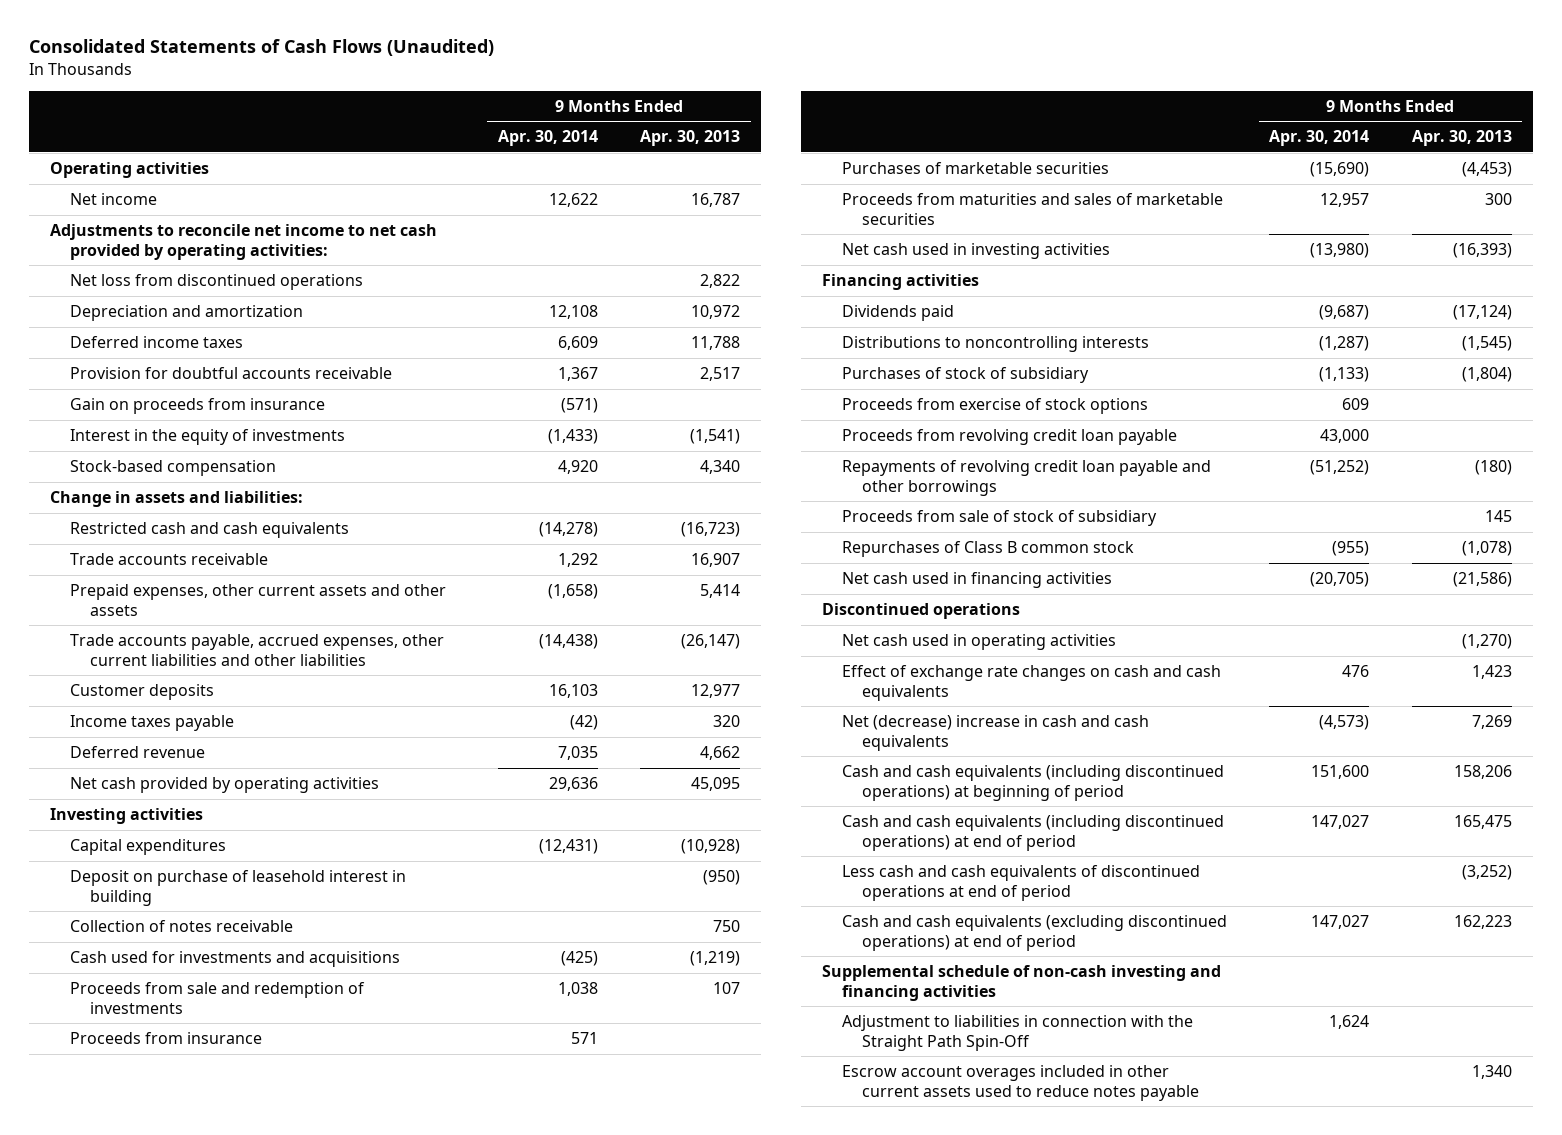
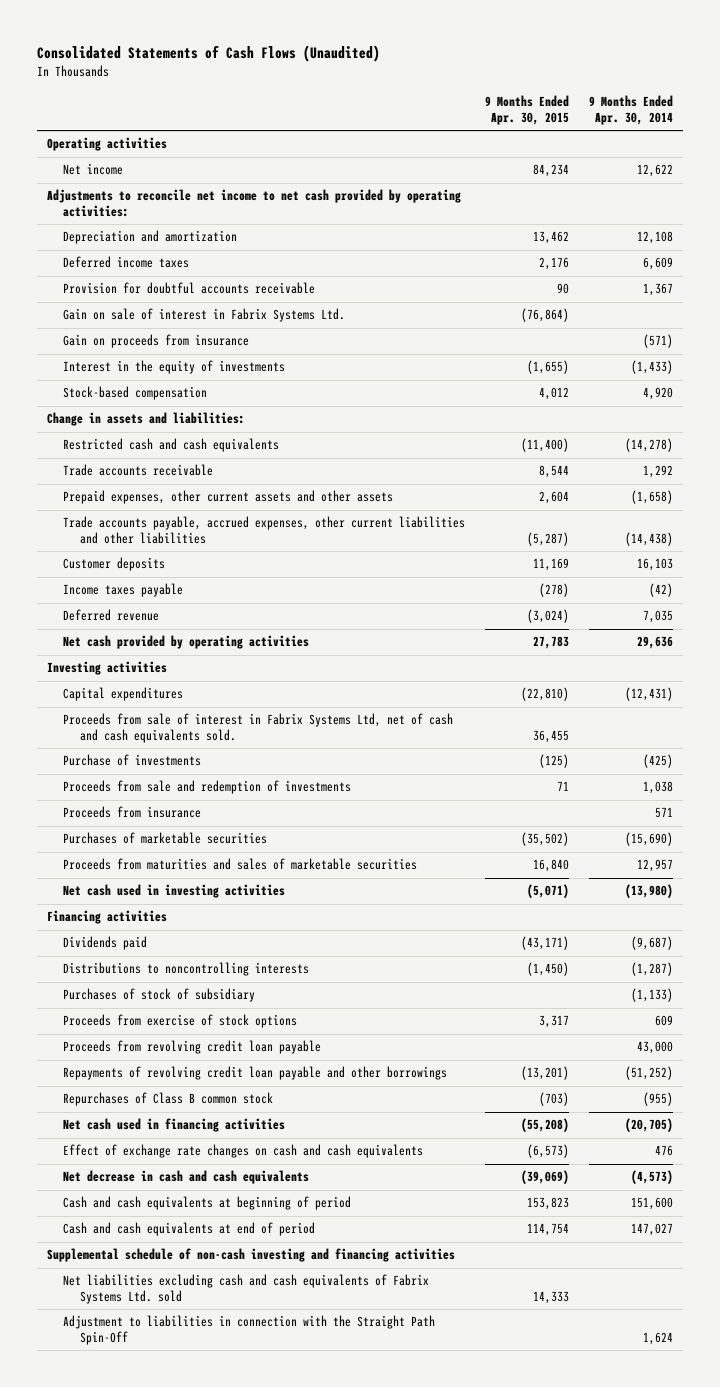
- | 9 Months Ended Apr. 30, 2014 | 9 Months Ended Apr. 30, 2013
+ | 9 Months Ended Apr. 30, 2015 | 9 Months Ended Apr. 30, 2014
- Net loss from discontinued operations | | 2,822
+ Gain on sale of interest in Fabrix Systems Ltd. | (76,864) |
- Deposit on purchase of leasehold interest in building | | (950)
- Collection of notes receivable | | 750
- Cash used for investments and acquisitions | (425) | (1,219)
+ Proceeds from sale of interest in Fabrix Systems Ltd, net of cash and cash equivalents sold. | 36,455 |
+ Purchase of investments | (125) | (425)
- Proceeds from sale of stock of subsidiary | | 145
- Discontinued operations
- Net cash used in operating activities | | (1,270)
- Net (decrease) increase in cash and cash equivalents | (4,573) | 7,269
- Cash and cash equivalents (including discontinued operations) at beginning of period | 151,600 | 158,206
- Cash and cash equivalents (including discontinued operations) at end of period | 147,027 | 165,475
- Less cash and cash equivalents of discontinued operations at end of period | | (3,252)
- Cash and cash equivalents (excluding discontinued operations) at end of period | 147,027 | 162,223
+ Net decrease in cash and cash equivalents | (39,069) | (4,573)
+ Cash and cash equivalents at beginning of period | 153,823 | 151,600
+ Cash and cash equivalents at end of period | 114,754 | 147,027
+ Net liabilities excluding cash and cash equivalents of Fabrix Systems Ltd. sold | 14,333 |
- Escrow account overages included in other current assets used to reduce notes payable | | 1,340

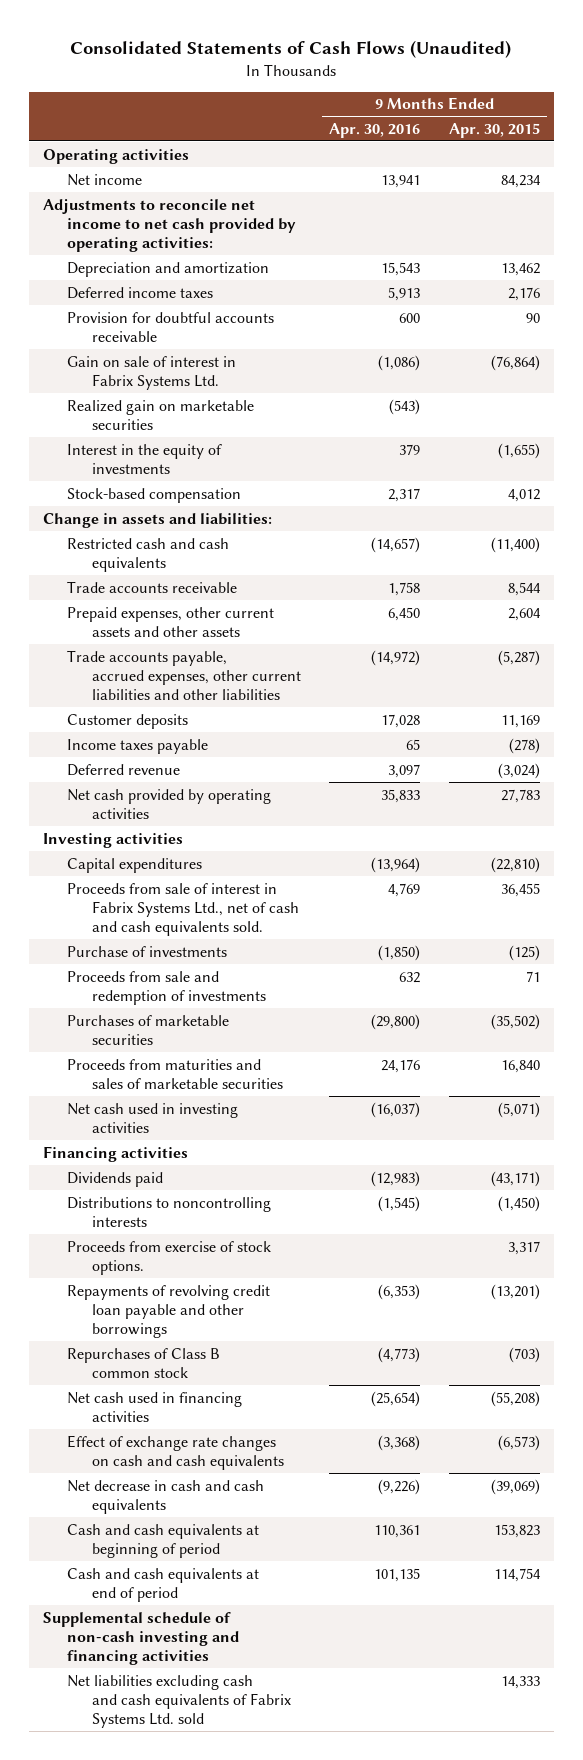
- | 9 Months Ended Apr. 30, 2015 | 9 Months Ended Apr. 30, 2014
+ | 9 Months Ended Apr. 30, 2016 | 9 Months Ended Apr. 30, 2015
- Gain on proceeds from insurance | | (571)
+ Realized gain on marketable securities | (543) |
- Proceeds from sale of interest in Fabrix Systems Ltd, net of cash and cash equivalents sold. | 36,455 |
+ Proceeds from sale of interest in Fabrix Systems Ltd., net of cash and cash equivalents sold. | 4,769 | 36,455
- Proceeds from insurance | | 571
- Purchases of stock of subsidiary | | (1,133)
- Proceeds from exercise of stock options | 3,317 | 609
- Proceeds from revolving credit loan payable | | 43,000
+ Proceeds from exercise of stock options. | | 3,317
- Adjustment to liabilities in connection with the Straight Path Spin-Off | | 1,624

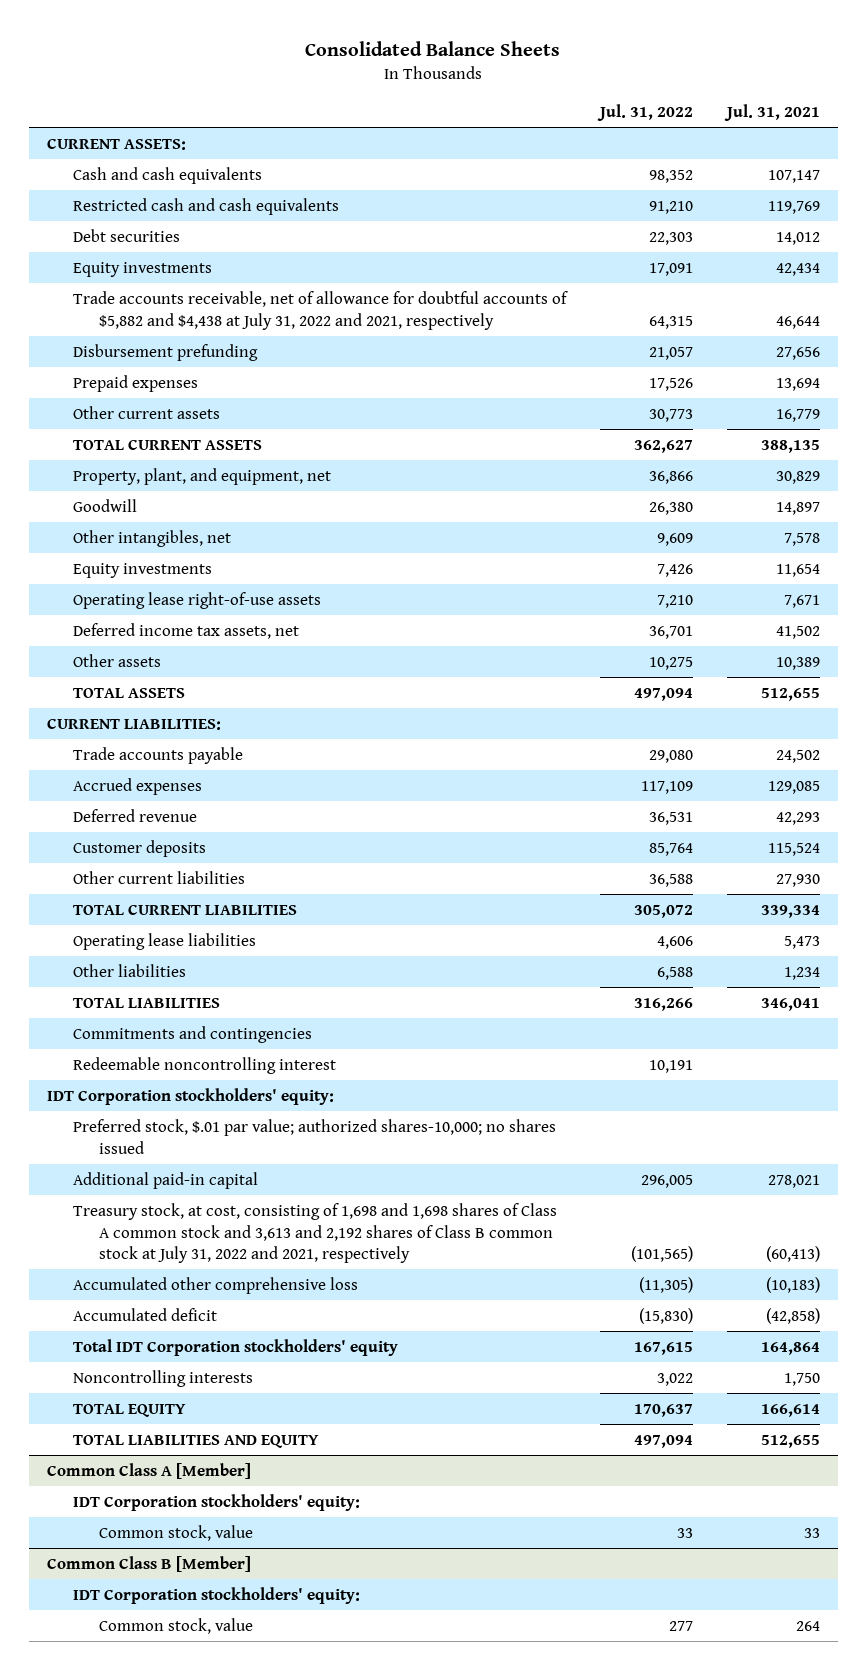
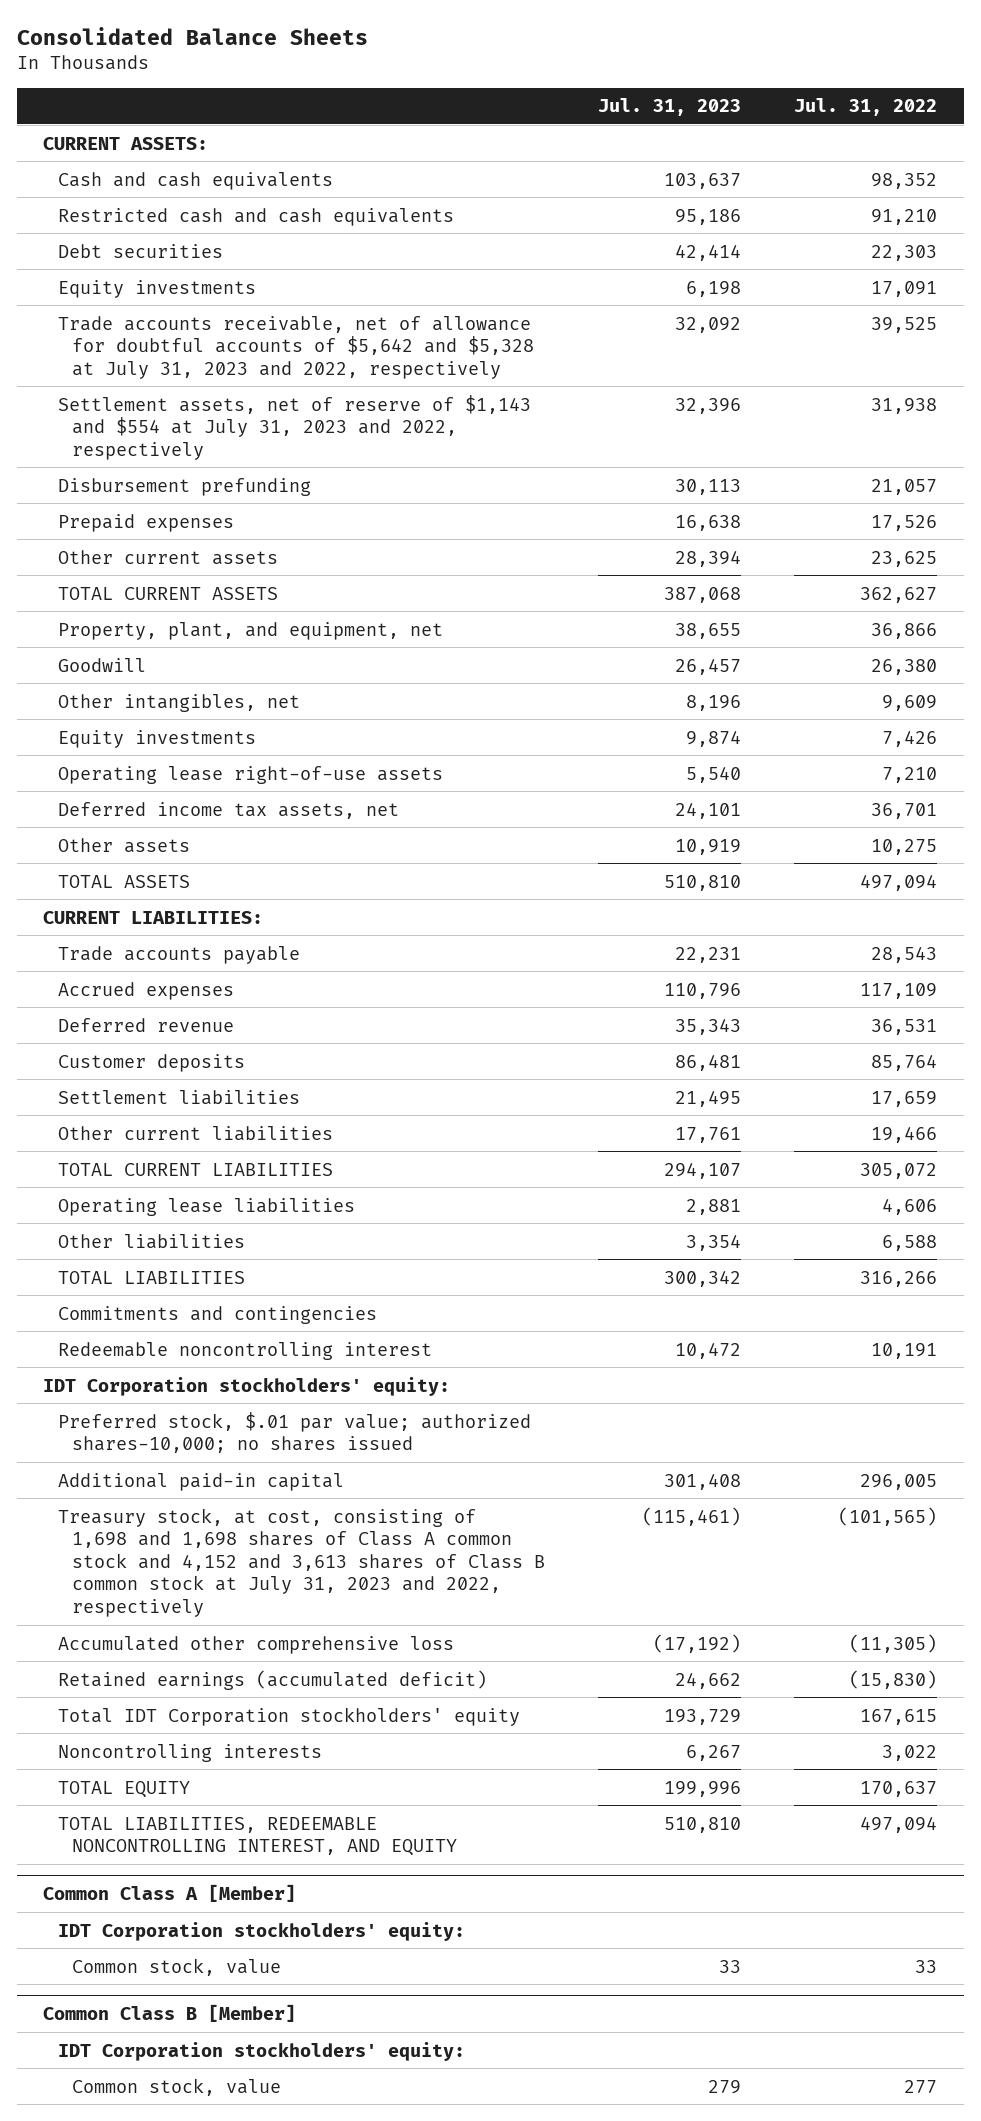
- | Jul. 31, 2022 | Jul. 31, 2021
+ | Jul. 31, 2023 | Jul. 31, 2022
- Trade accounts receivable, net of allowance for doubtful accounts of $5,882 and $4,438 at July 31, 2022 and 2021, respectively | 64,315 | 46,644
+ Trade accounts receivable, net of allowance for doubtful accounts of $5,642 and $5,328 at July 31, 2023 and 2022, respectively | 32,092 | 39,525
+ Settlement assets, net of reserve of $1,143 and $554 at July 31, 2023 and 2022, respectively | 32,396 | 31,938
- Other current assets | 30,773 | 16,779
+ Other current assets | 28,394 | 23,625
- Trade accounts payable | 29,080 | 24,502
+ Trade accounts payable | 22,231 | 28,543
- Other current liabilities | 36,588 | 27,930
+ Settlement liabilities | 21,495 | 17,659
+ Other current liabilities | 17,761 | 19,466
- Treasury stock, at cost, consisting of 1,698 and 1,698 shares of Class A common stock and 3,613 and 2,192 shares of Class B common stock at July 31, 2022 and 2021, respectively | (101,565) | (60,413)
+ Treasury stock, at cost, consisting of 1,698 and 1,698 shares of Class A common stock and 4,152 and 3,613 shares of Class B common stock at July 31, 2023 and 2022, respectively | (115,461) | (101,565)
- Accumulated deficit | (15,830) | (42,858)
+ Retained earnings (accumulated deficit) | 24,662 | (15,830)
- TOTAL LIABILITIES AND EQUITY | 497,094 | 512,655
+ TOTAL LIABILITIES, REDEEMABLE NONCONTROLLING INTEREST, AND EQUITY | 510,810 | 497,094

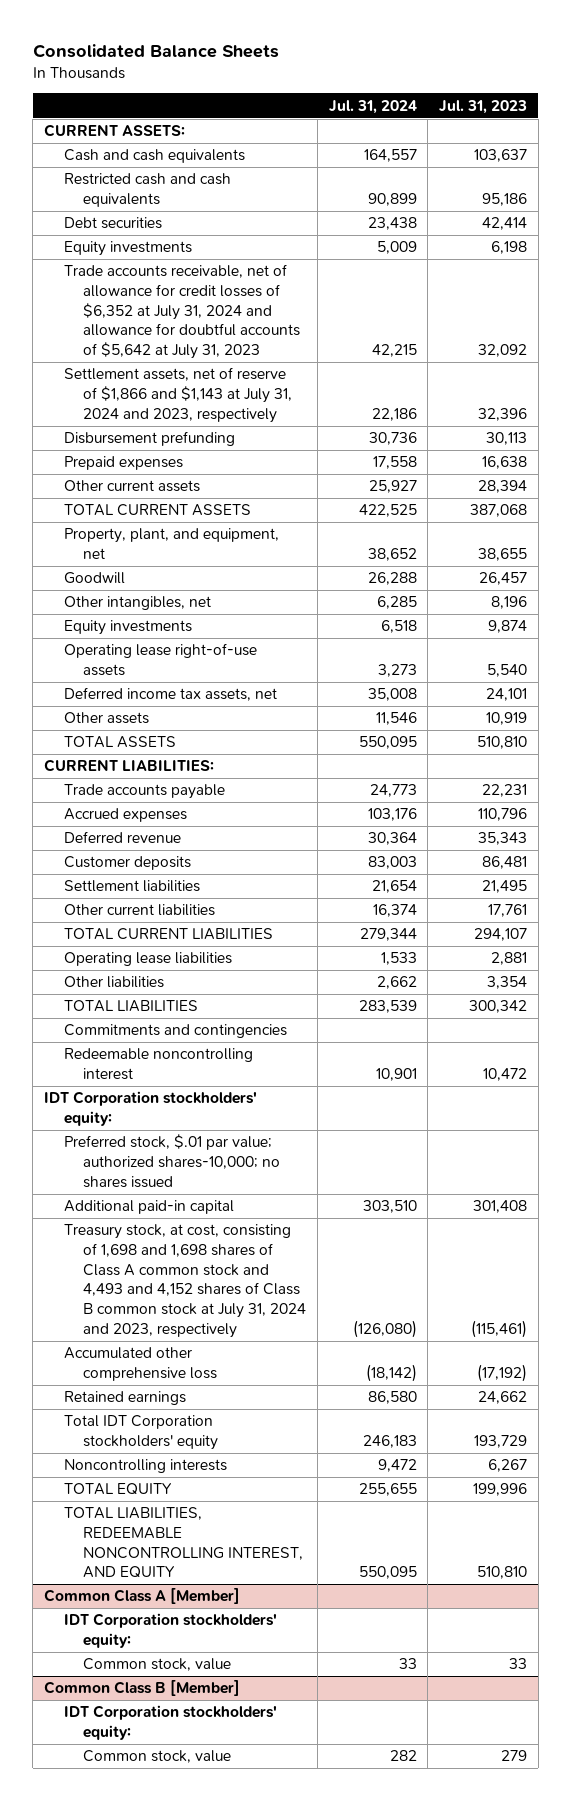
- | Jul. 31, 2023 | Jul. 31, 2022
+ | Jul. 31, 2024 | Jul. 31, 2023
- Trade accounts receivable, net of allowance for doubtful accounts of $5,642 and $5,328 at July 31, 2023 and 2022, respectively | 32,092 | 39,525
- Settlement assets, net of reserve of $1,143 and $554 at July 31, 2023 and 2022, respectively | 32,396 | 31,938
+ Trade accounts receivable, net of allowance for credit losses of $6,352 at July 31, 2024 and allowance for doubtful accounts of $5,642 at July 31, 2023 | 42,215 | 32,092
+ Settlement assets, net of reserve of $1,866 and $1,143 at July 31, 2024 and 2023, respectively | 22,186 | 32,396
- Treasury stock, at cost, consisting of 1,698 and 1,698 shares of Class A common stock and 4,152 and 3,613 shares of Class B common stock at July 31, 2023 and 2022, respectively | (115,461) | (101,565)
+ Treasury stock, at cost, consisting of 1,698 and 1,698 shares of Class A common stock and 4,493 and 4,152 shares of Class B common stock at July 31, 2024 and 2023, respectively | (126,080) | (115,461)
- Retained earnings (accumulated deficit) | 24,662 | (15,830)
+ Retained earnings | 86,580 | 24,662

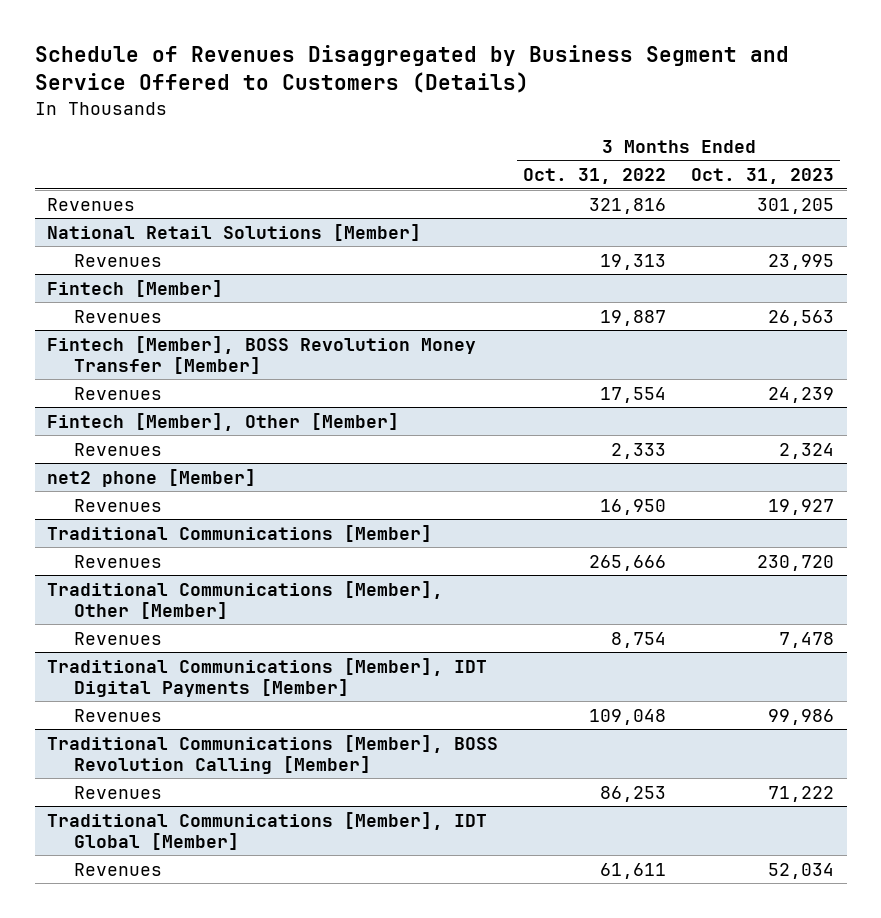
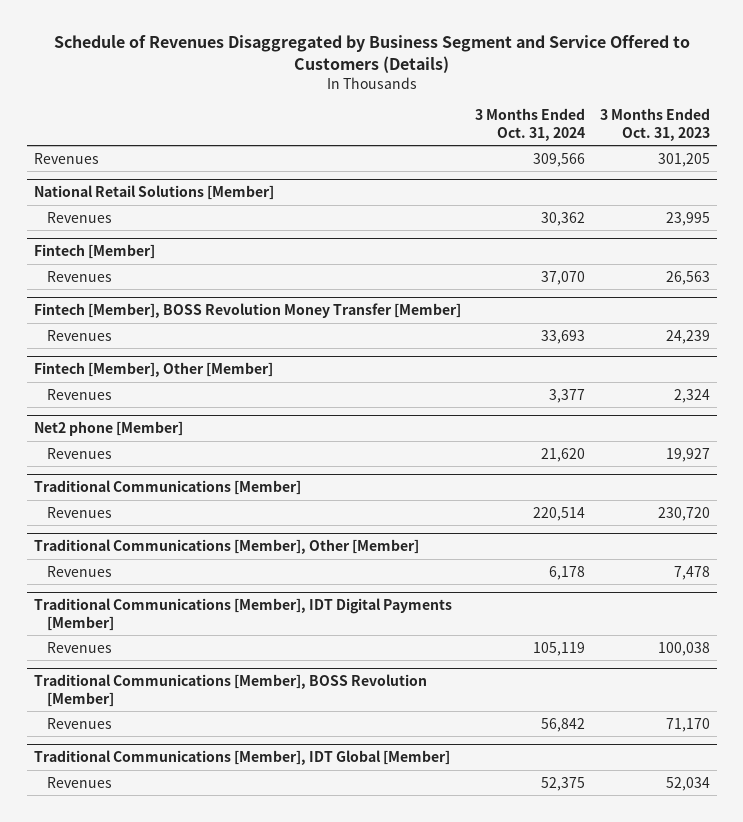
- | 3 Months Ended Oct. 31, 2022 | 3 Months Ended Oct. 31, 2023
+ | 3 Months Ended Oct. 31, 2024 | 3 Months Ended Oct. 31, 2023
- net2 phone [Member]
+ Net2 phone [Member]
@ Traditional Communications [Member], IDT Digital Payments [Member]
- Revenues | 109,048 | 99,986
- Traditional Communications [Member], BOSS Revolution Calling [Member]
- Revenues | 86,253 | 71,222
@ Traditional Communications [Member], IDT Digital Payments [Member]
+ Revenues | 105,119 | 100,038
+ Traditional Communications [Member], BOSS Revolution [Member]
+ Revenues | 56,842 | 71,170

